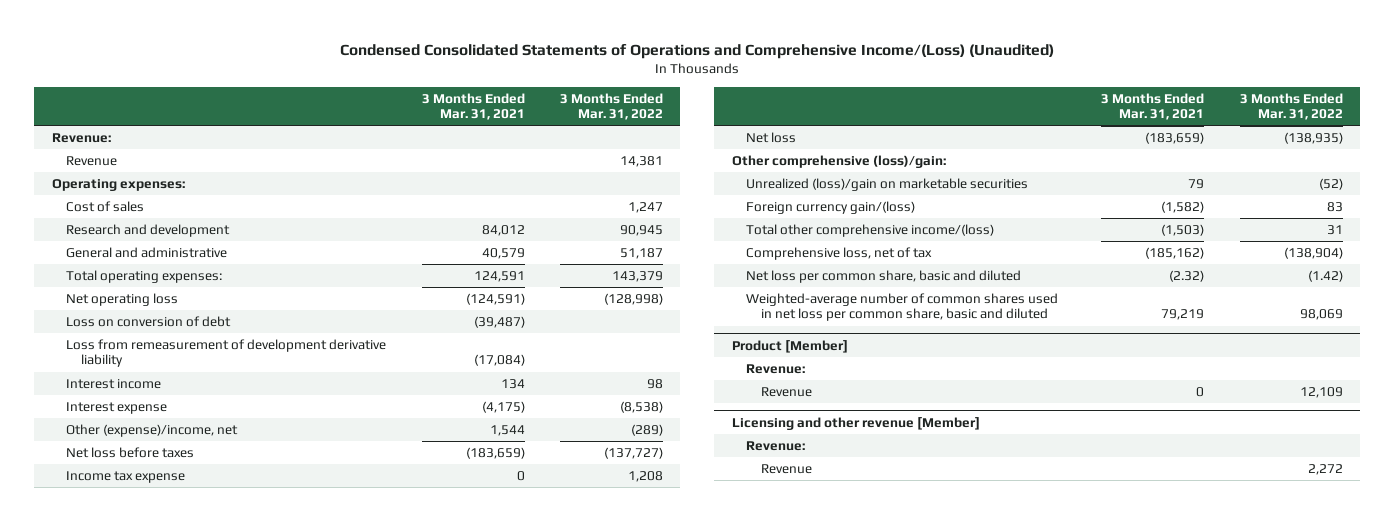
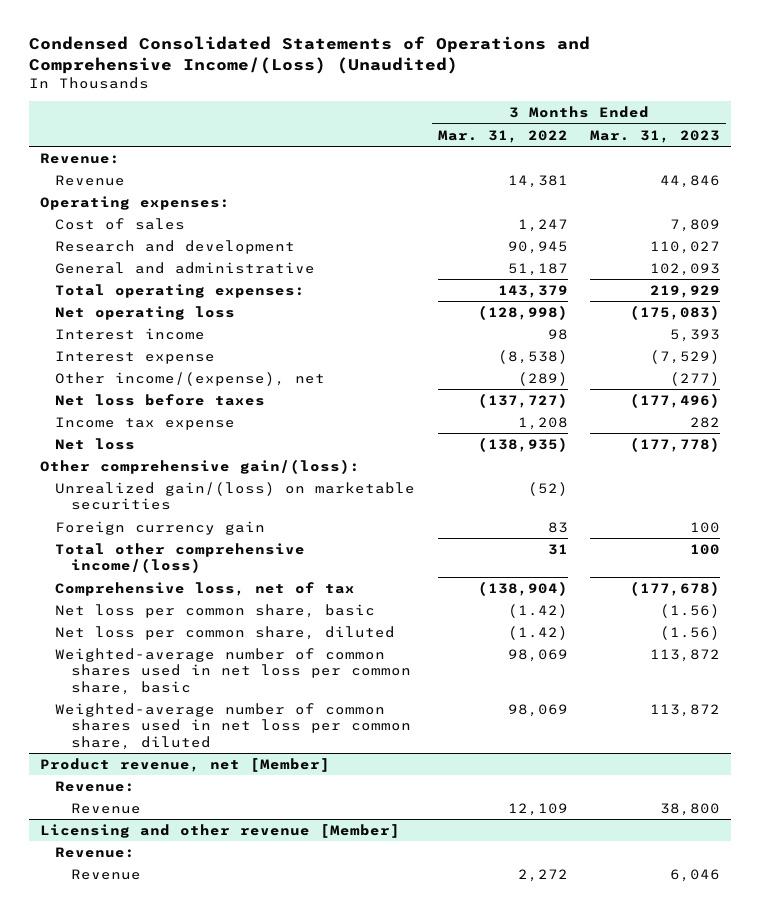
- | 3 Months Ended Mar. 31, 2021 | 3 Months Ended Mar. 31, 2022
+ | 3 Months Ended Mar. 31, 2022 | 3 Months Ended Mar. 31, 2023
- Loss on conversion of debt | (39,487) |
- Loss from remeasurement of development derivative liability | (17,084) |
- Other (expense)/income, net | 1,544 | (289)
+ Other income/(expense), net | (289) | (277)
- Other comprehensive (loss)/gain:
- Unrealized (loss)/gain on marketable securities | 79 | (52)
- Foreign currency gain/(loss) | (1,582) | 83
+ Other comprehensive gain/(loss):
+ Unrealized gain/(loss) on marketable securities | (52) |
+ Foreign currency gain | 83 | 100
- Net loss per common share, basic and diluted | (2.32) | (1.42)
- Weighted-average number of common shares used in net loss per common share, basic and diluted | 79,219 | 98,069
- Product [Member]
+ Net loss per common share, basic | (1.42) | (1.56)
+ Net loss per common share, diluted | (1.42) | (1.56)
+ Weighted-average number of common shares used in net loss per common share, basic | 98,069 | 113,872
+ Weighted-average number of common shares used in net loss per common share, diluted | 98,069 | 113,872
+ Product revenue, net [Member]

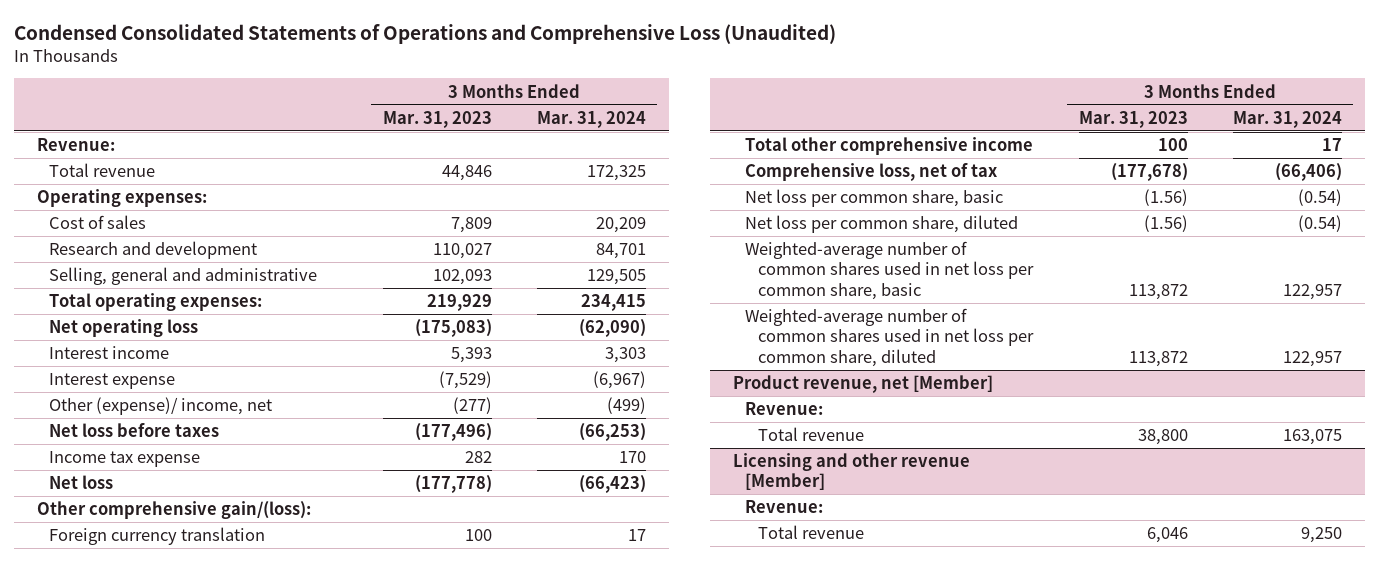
- Condensed Consolidated Statements of Operations and Comprehensive Income/(Loss) (Unaudited)
+ Condensed Consolidated Statements of Operations and Comprehensive Loss (Unaudited)
- | 3 Months Ended Mar. 31, 2022 | 3 Months Ended Mar. 31, 2023
+ | 3 Months Ended Mar. 31, 2023 | 3 Months Ended Mar. 31, 2024
- Revenue | 14,381 | 44,846
+ Total revenue | 44,846 | 172,325
- General and administrative | 51,187 | 102,093
+ Selling, general and administrative | 102,093 | 129,505
- Other income/(expense), net | (289) | (277)
+ Other (expense)/ income, net | (277) | (499)
- Unrealized gain/(loss) on marketable securities | (52) |
- Foreign currency gain | 83 | 100
- Total other comprehensive income/(loss) | 31 | 100
+ Foreign currency translation | 100 | 17
+ Total other comprehensive income | 100 | 17
@ Product revenue, net [Member]
- Revenue | 12,109 | 38,800
+ Total revenue | 38,800 | 163,075
@ Licensing and other revenue [Member]
- Revenue | 2,272 | 6,046
+ Total revenue | 6,046 | 9,250

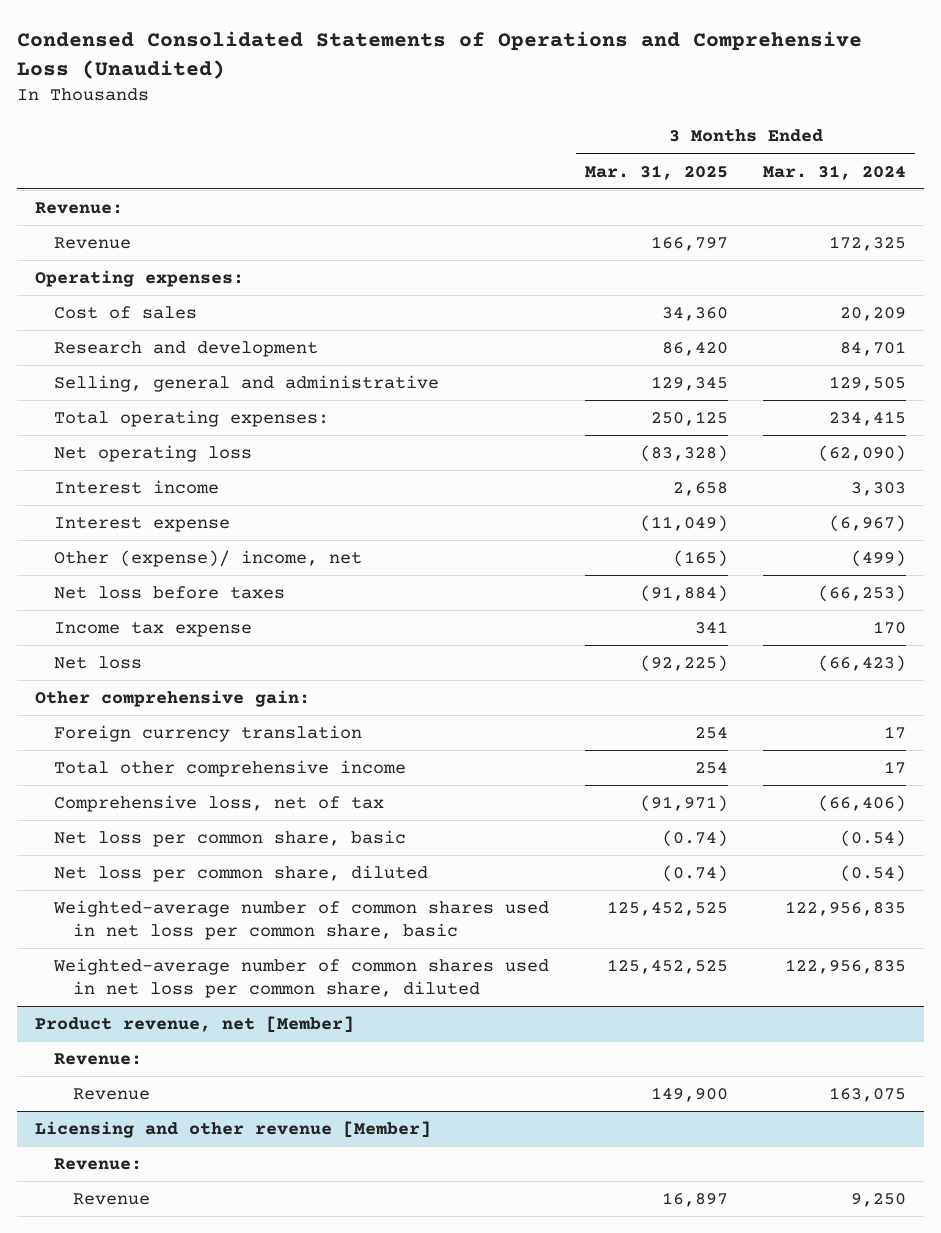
- | 3 Months Ended Mar. 31, 2023 | 3 Months Ended Mar. 31, 2024
+ | 3 Months Ended Mar. 31, 2025 | 3 Months Ended Mar. 31, 2024
- Total revenue | 44,846 | 172,325
+ Revenue | 166,797 | 172,325
- Other comprehensive gain/(loss):
+ Other comprehensive gain:
- Weighted-average number of common shares used in net loss per common share, basic | 113,872 | 122,957
- Weighted-average number of common shares used in net loss per common share, diluted | 113,872 | 122,957
+ Weighted-average number of common shares used in net loss per common share, basic | 125,452,525 | 122,956,835
+ Weighted-average number of common shares used in net loss per common share, diluted | 125,452,525 | 122,956,835
@ Product revenue, net [Member]
- Total revenue | 38,800 | 163,075
+ Revenue | 149,900 | 163,075
@ Licensing and other revenue [Member]
- Total revenue | 6,046 | 9,250
+ Revenue | 16,897 | 9,250

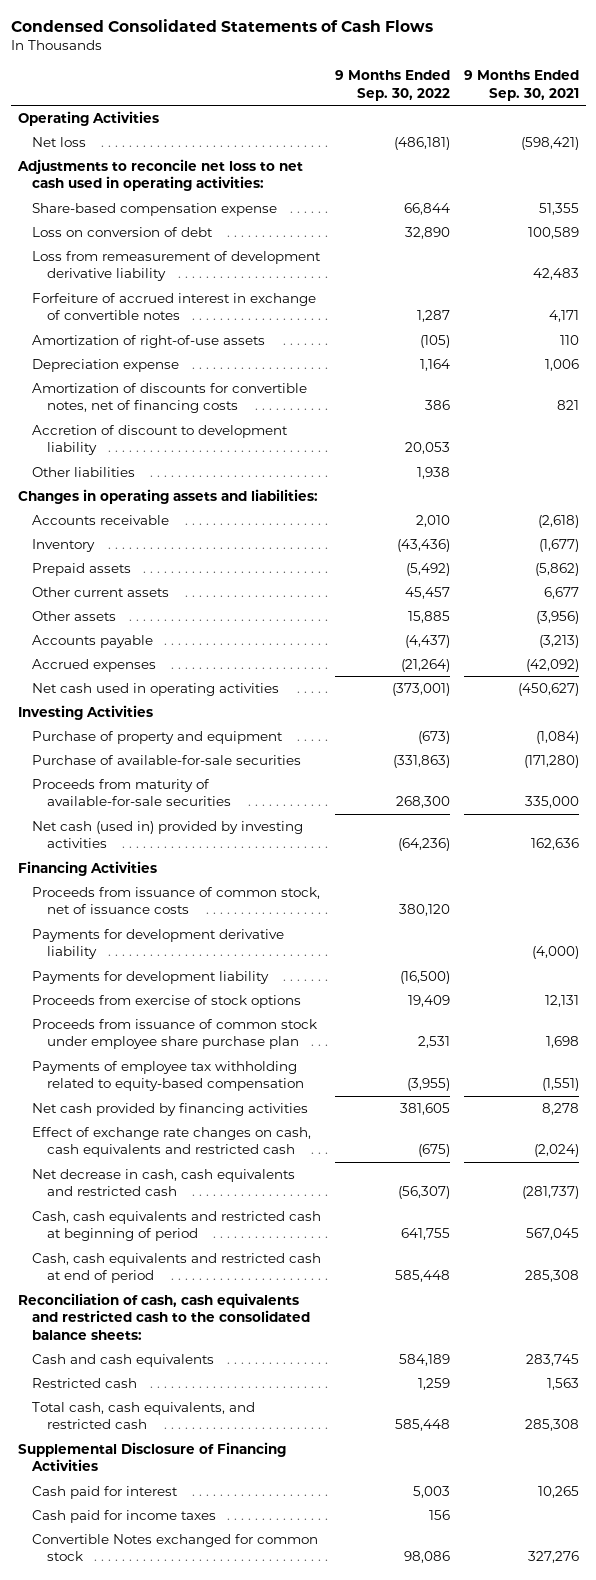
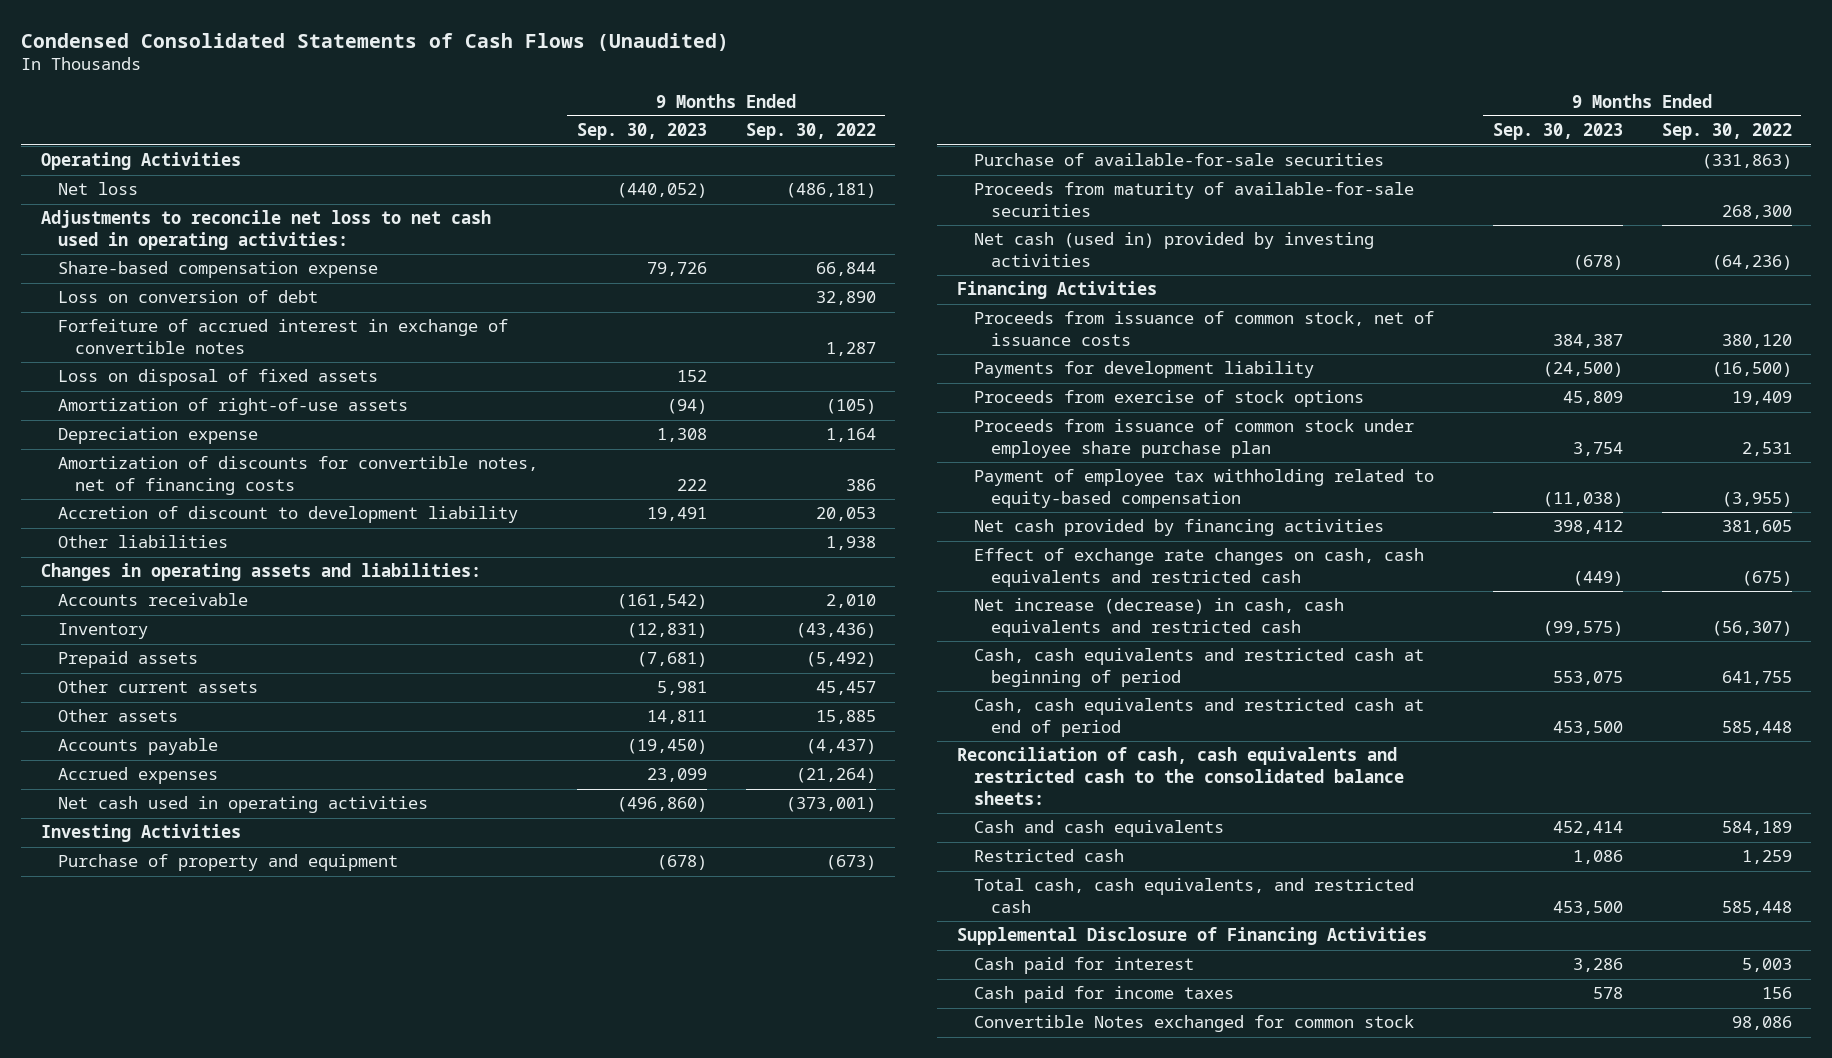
- Condensed Consolidated Statements of Cash Flows
+ Condensed Consolidated Statements of Cash Flows (Unaudited)
- | 9 Months Ended Sep. 30, 2022 | 9 Months Ended Sep. 30, 2021
+ | 9 Months Ended Sep. 30, 2023 | 9 Months Ended Sep. 30, 2022
- Loss from remeasurement of development derivative liability | | 42,483
+ Loss on disposal of fixed assets | 152 |
- Payments for development derivative liability | | (4,000)
- Payments of employee tax withholding related to equity-based compensation | (3,955) | (1,551)
+ Payment of employee tax withholding related to equity-based compensation | (11,038) | (3,955)
- Net decrease in cash, cash equivalents and restricted cash | (56,307) | (281,737)
+ Net increase (decrease) in cash, cash equivalents and restricted cash | (99,575) | (56,307)

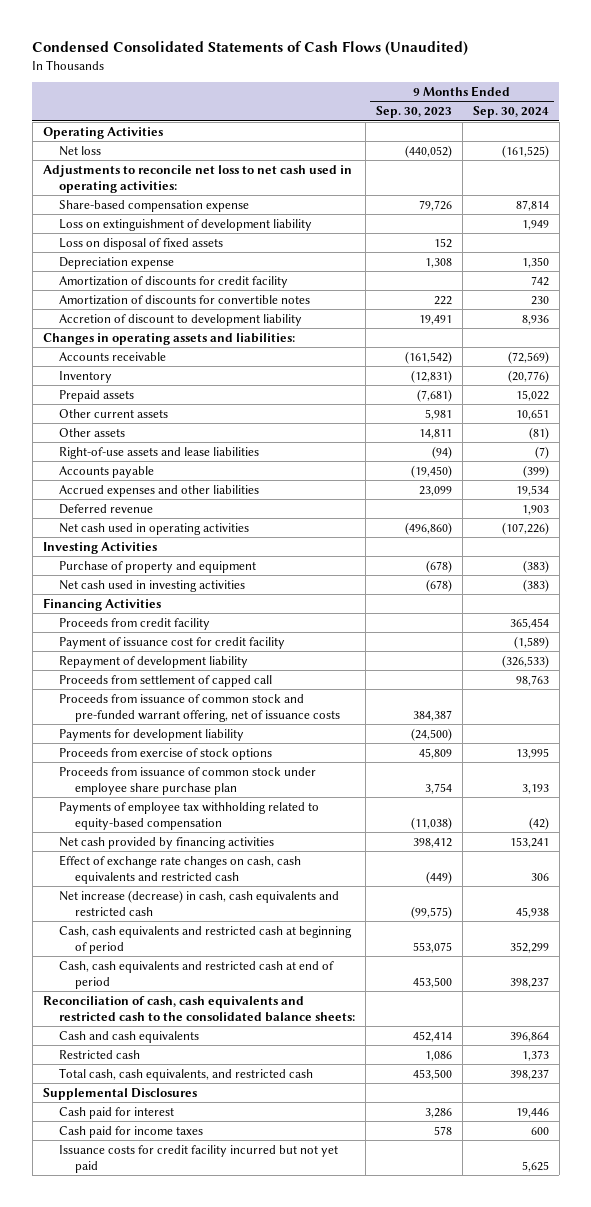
- | 9 Months Ended Sep. 30, 2023 | 9 Months Ended Sep. 30, 2022
+ | 9 Months Ended Sep. 30, 2023 | 9 Months Ended Sep. 30, 2024
- Loss on conversion of debt | | 32,890
- Forfeiture of accrued interest in exchange of convertible notes | | 1,287
+ Loss on extinguishment of development liability | | 1,949
- Amortization of right-of-use assets | (94) | (105)
- Amortization of discounts for convertible notes, net of financing costs | 222 | 386
+ Amortization of discounts for credit facility | | 742
+ Amortization of discounts for convertible notes | 222 | 230
- Other liabilities | | 1,938
+ Right-of-use assets and lease liabilities | (94) | (7)
- Accrued expenses | 23,099 | (21,264)
+ Accrued expenses and other liabilities | 23,099 | 19,534
+ Deferred revenue | | 1,903
- Purchase of available-for-sale securities | | (331,863)
- Proceeds from maturity of available-for-sale securities | | 268,300
- Net cash (used in) provided by investing activities | (678) | (64,236)
+ Net cash used in investing activities | (678) | (383)
- Proceeds from issuance of common stock, net of issuance costs | 384,387 | 380,120
+ Proceeds from credit facility | | 365,454
+ Payment of issuance cost for credit facility | | (1,589)
+ Repayment of development liability | | (326,533)
+ Proceeds from settlement of capped call | | 98,763
+ Proceeds from issuance of common stock and pre-funded warrant offering, net of issuance costs | 384,387 |
- Payment of employee tax withholding related to equity-based compensation | (11,038) | (3,955)
+ Payments of employee tax withholding related to equity-based compensation | (11,038) | (42)
- Supplemental Disclosure of Financing Activities
+ Supplemental Disclosures
- Convertible Notes exchanged for common stock | | 98,086
+ Issuance costs for credit facility incurred but not yet paid | | 5,625

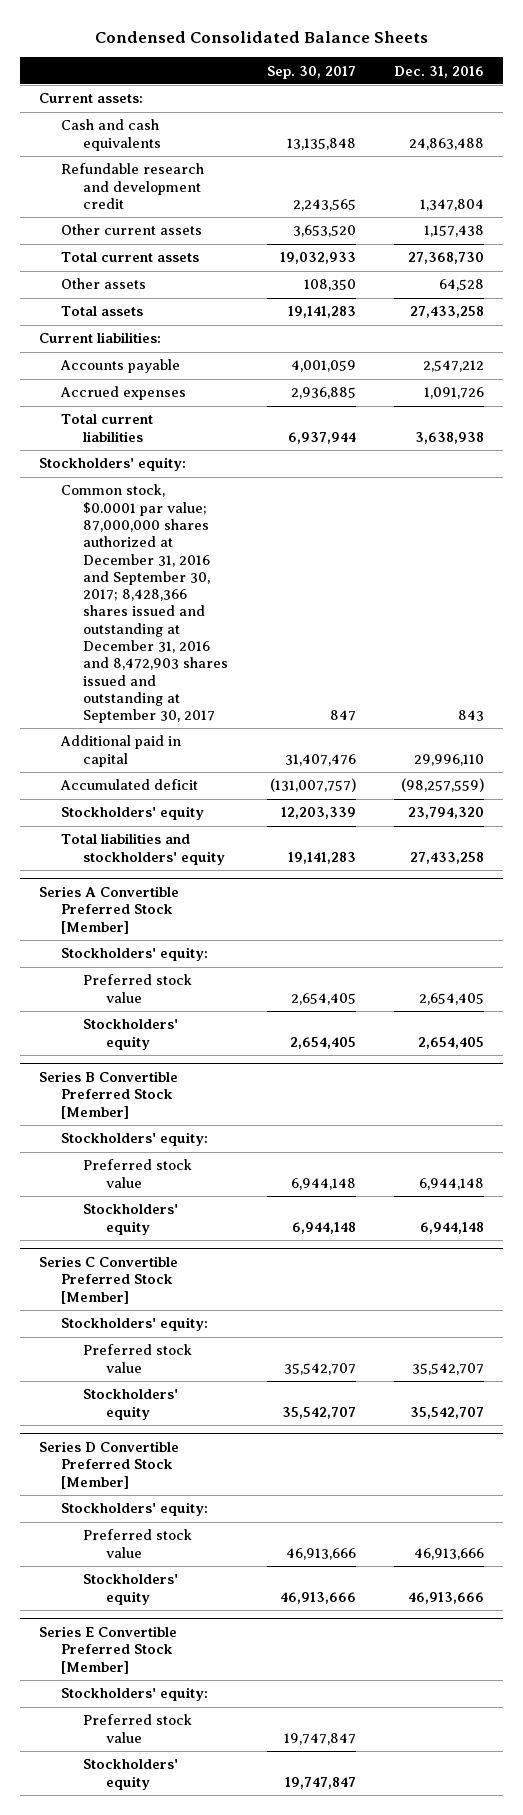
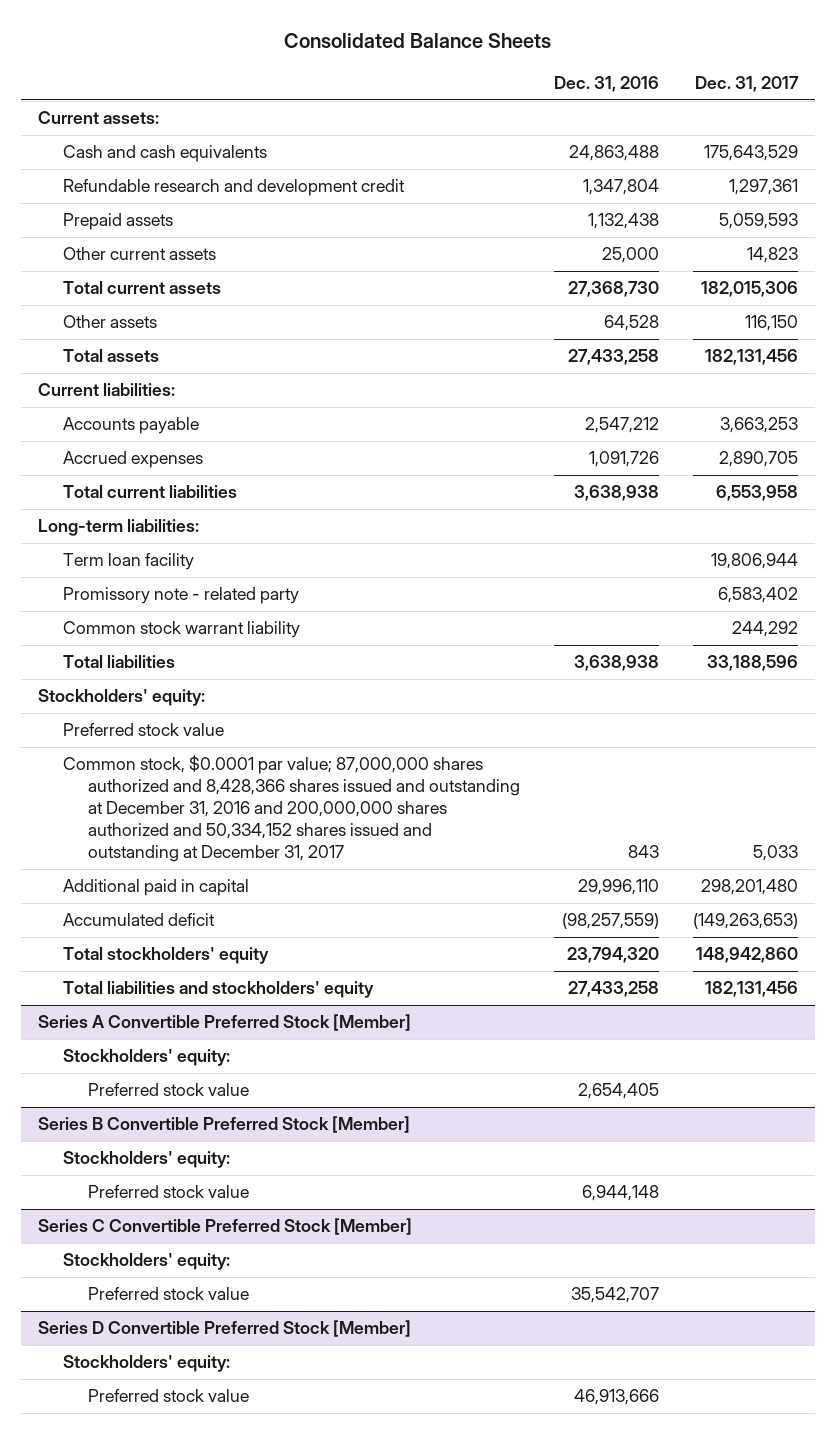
- Condensed Consolidated Balance Sheets
+ Consolidated Balance Sheets
- | Sep. 30, 2017 | Dec. 31, 2016
+ | Dec. 31, 2016 | Dec. 31, 2017
- Other current assets | 3,653,520 | 1,157,438
+ Prepaid assets | 1,132,438 | 5,059,593
+ Other current assets | 25,000 | 14,823
+ Long-term liabilities:
+ Term loan facility | | 19,806,944
+ Promissory note - related party | | 6,583,402
+ Common stock warrant liability | | 244,292
+ Total liabilities | 3,638,938 | 33,188,596
- Common stock, $0.0001 par value; 87,000,000 shares authorized at December 31, 2016 and September 30, 2017; 8,428,366 shares issued and outstanding at December 31, 2016 and 8,472,903 shares issued and outstanding at September 30, 2017 | 847 | 843
+ Preferred stock value
+ Common stock, $0.0001 par value; 87,000,000 shares authorized and 8,428,366 shares issued and outstanding at December 31, 2016 and 200,000,000 shares authorized and 50,334,152 shares issued and outstanding at December 31, 2017 | 843 | 5,033
- Stockholders' equity | 12,203,339 | 23,794,320
+ Total stockholders' equity | 23,794,320 | 148,942,860
@ Series A Convertible Preferred Stock [Member]
- Stockholders' equity | 2,654,405 | 2,654,405
@ Series B Convertible Preferred Stock [Member]
- Stockholders' equity | 6,944,148 | 6,944,148
@ Series C Convertible Preferred Stock [Member]
- Stockholders' equity | 35,542,707 | 35,542,707
@ Series D Convertible Preferred Stock [Member]
- Stockholders' equity | 46,913,666 | 46,913,666
- Series E Convertible Preferred Stock [Member]
- Stockholders' equity:
- Preferred stock value | 19,747,847 |
- Stockholders' equity | 19,747,847 |

